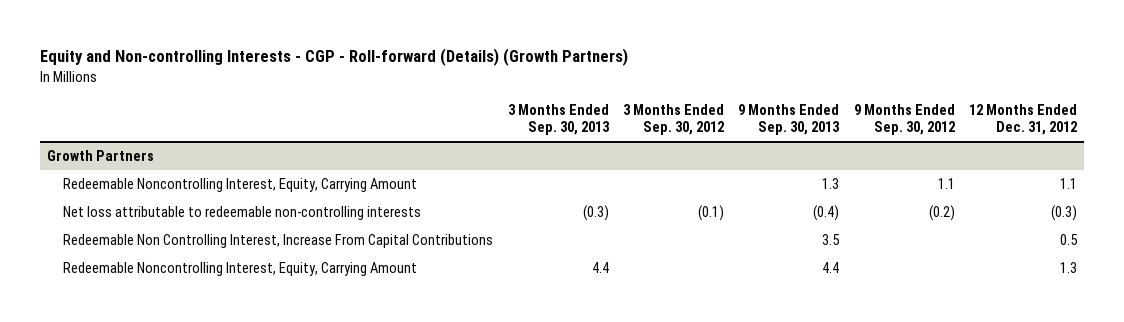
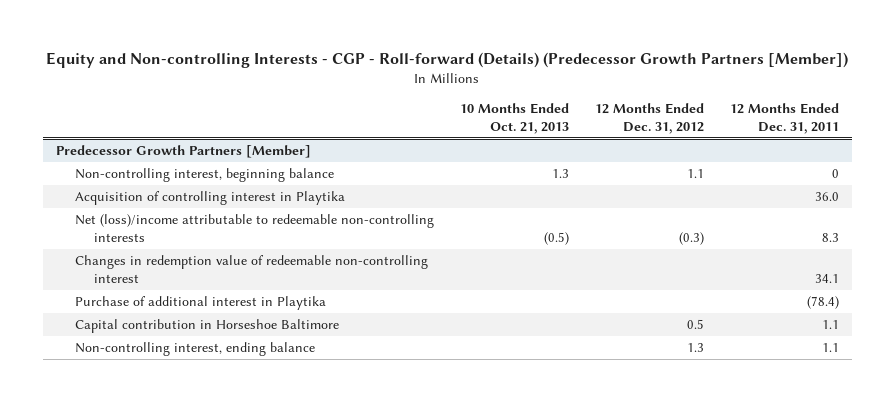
- Equity and Non-controlling Interests - CGP - Roll-forward (Details) (Growth Partners)
+ Equity and Non-controlling Interests - CGP - Roll-forward (Details) (Predecessor Growth Partners [Member])
- | 3 Months Ended Sep. 30, 2013 | 3 Months Ended Sep. 30, 2012 | 9 Months Ended Sep. 30, 2013 | 9 Months Ended Sep. 30, 2012 | 12 Months Ended Dec. 31, 2012
+ | 10 Months Ended Oct. 21, 2013 | 12 Months Ended Dec. 31, 2012 | 12 Months Ended Dec. 31, 2011
- Growth Partners
- Redeemable Noncontrolling Interest, Equity, Carrying Amount | | | 1.3 | 1.1 | 1.1
- Net loss attributable to redeemable non-controlling interests | (0.3) | (0.1) | (0.4) | (0.2) | (0.3)
- Redeemable Non Controlling Interest, Increase From Capital Contributions | | | 3.5 | | 0.5
- Redeemable Noncontrolling Interest, Equity, Carrying Amount | 4.4 | | 4.4 | | 1.3
+ Predecessor Growth Partners [Member]
+ Non-controlling interest, beginning balance | 1.3 | 1.1 | 0
+ Acquisition of controlling interest in Playtika | | | 36.0
+ Net (loss)/income attributable to redeemable non-controlling interests | (0.5) | (0.3) | 8.3
+ Changes in redemption value of redeemable non-controlling interest | | | 34.1
+ Purchase of additional interest in Playtika | | | (78.4)
+ Capital contribution in Horseshoe Baltimore | | 0.5 | 1.1
+ Non-controlling interest, ending balance | | 1.3 | 1.1

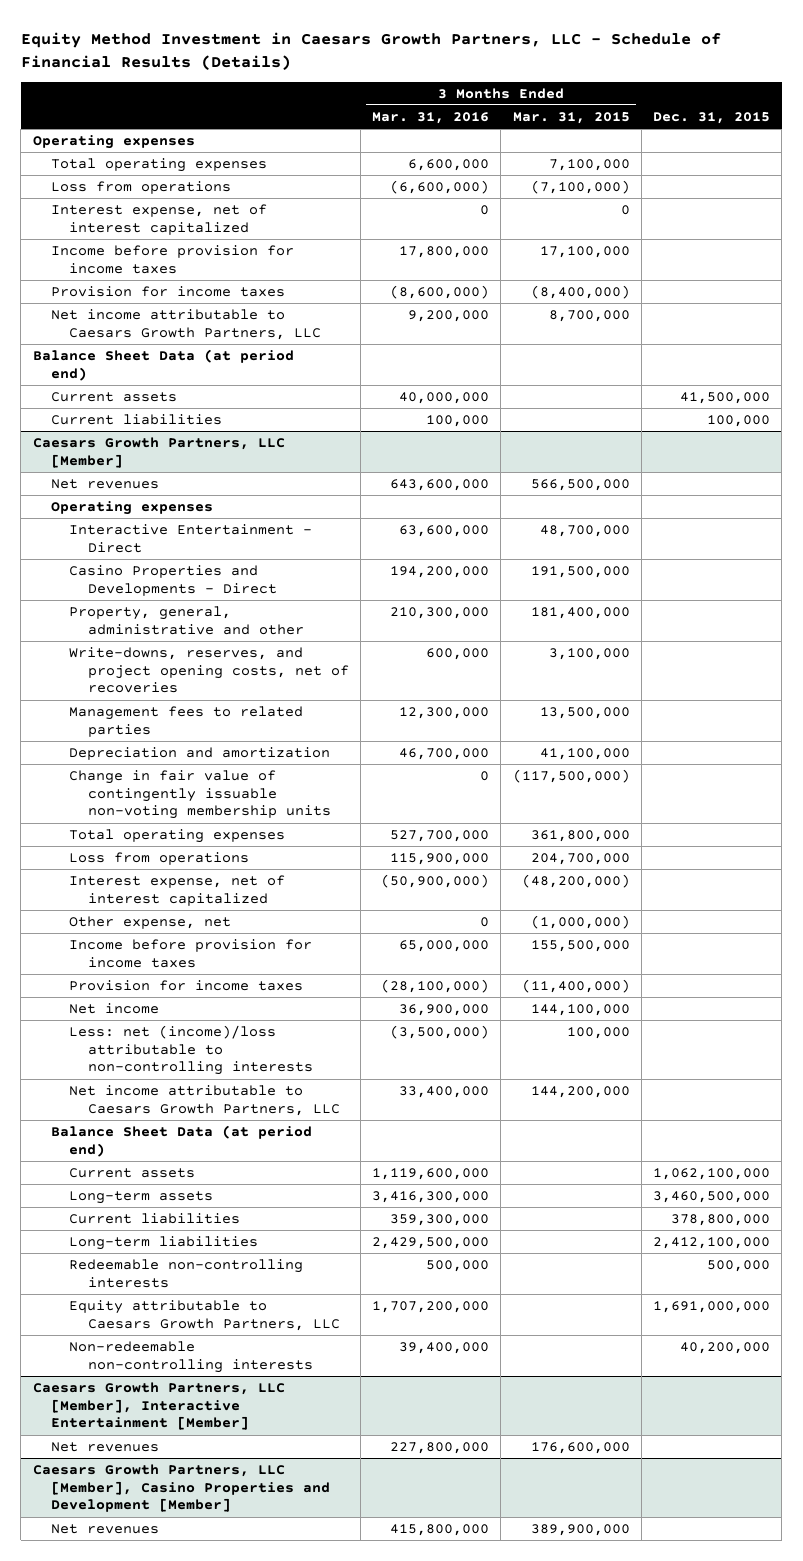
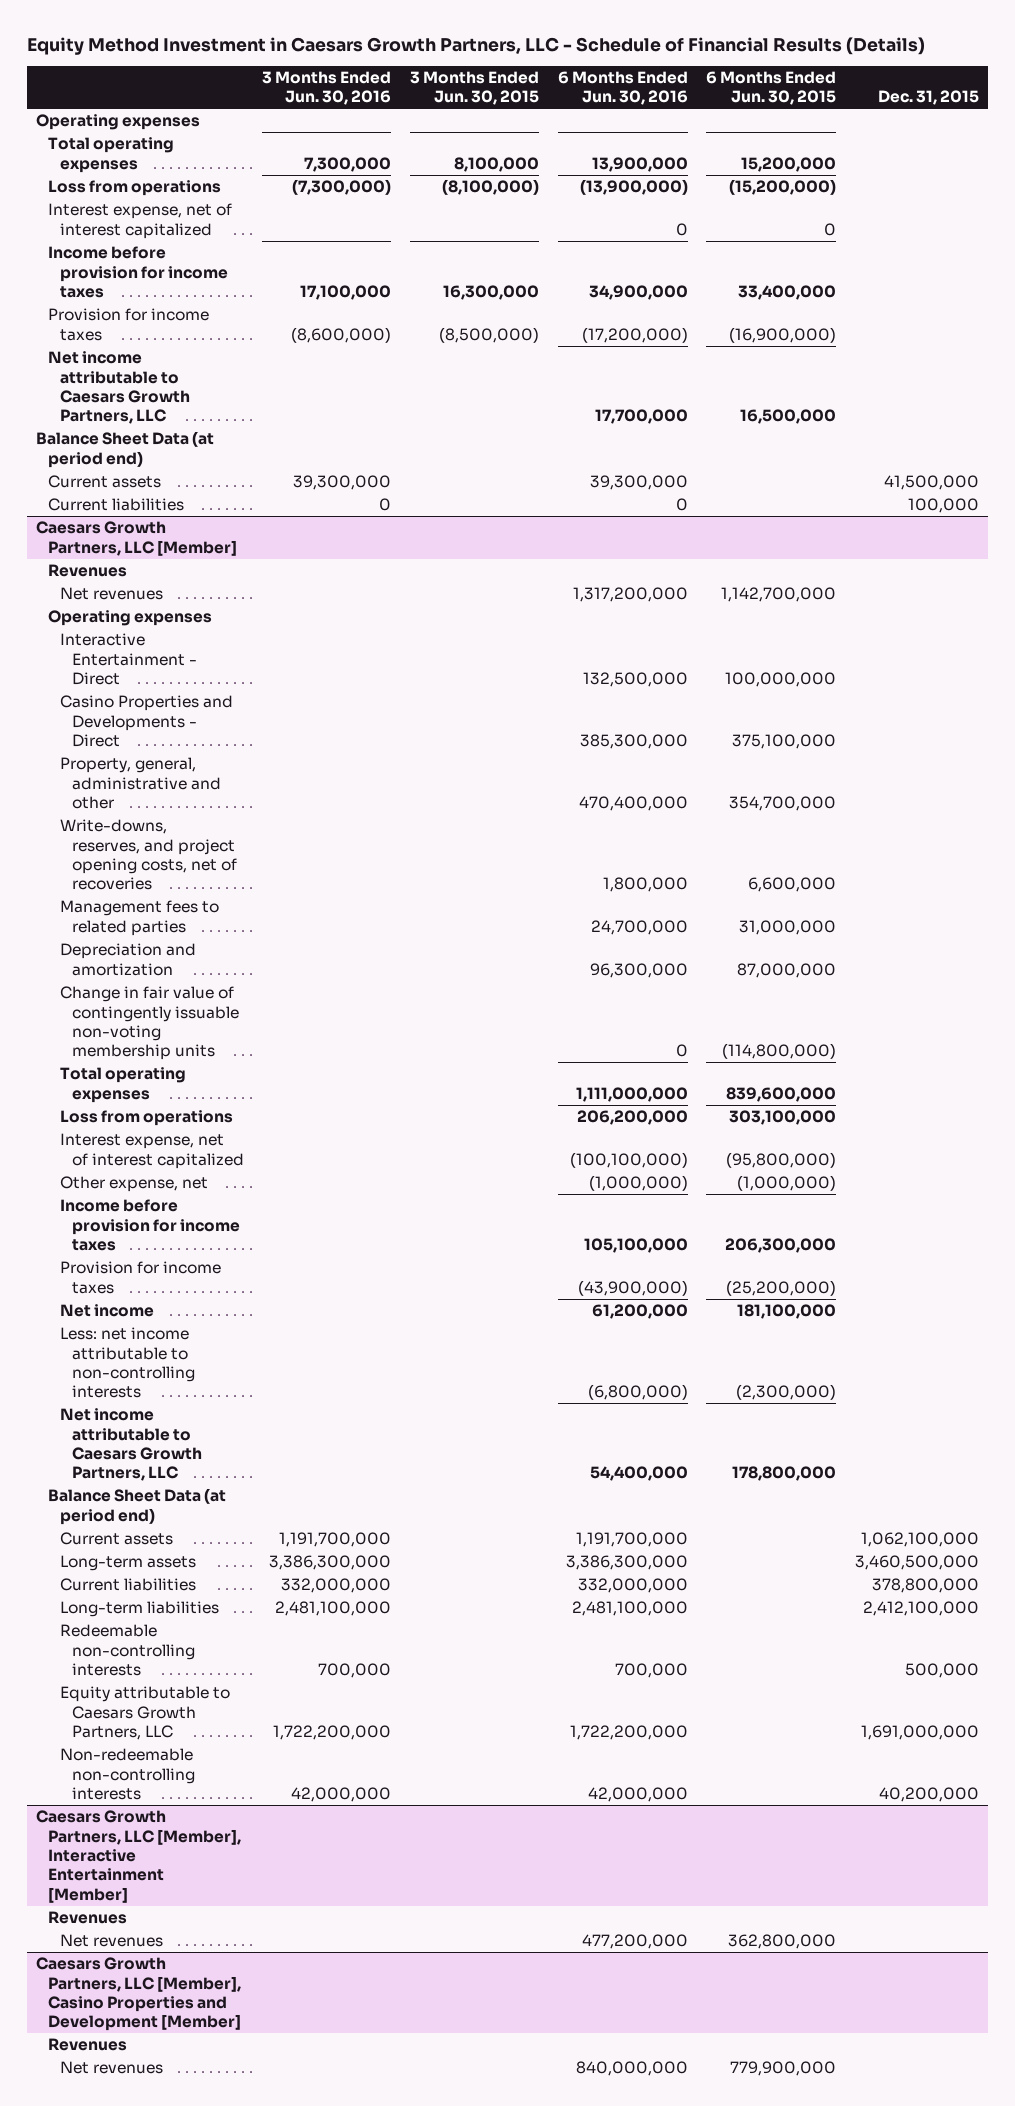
- | 3 Months Ended Mar. 31, 2016 | 3 Months Ended Mar. 31, 2015 | Dec. 31, 2015
+ | 3 Months Ended Jun. 30, 2016 | 3 Months Ended Jun. 30, 2015 | 6 Months Ended Jun. 30, 2016 | 6 Months Ended Jun. 30, 2015 | Dec. 31, 2015
@ Caesars Growth Partners, LLC [Member]
+ Revenues
- Less: net (income)/loss attributable to non-controlling interests | (3,500,000) | 100,000 |
+ Less: net income attributable to non-controlling interests | | | (6,800,000) | (2,300,000) |
@ Caesars Growth Partners, LLC [Member], Interactive Entertainment [Member]
+ Revenues
@ Caesars Growth Partners, LLC [Member], Casino Properties and Development [Member]
+ Revenues

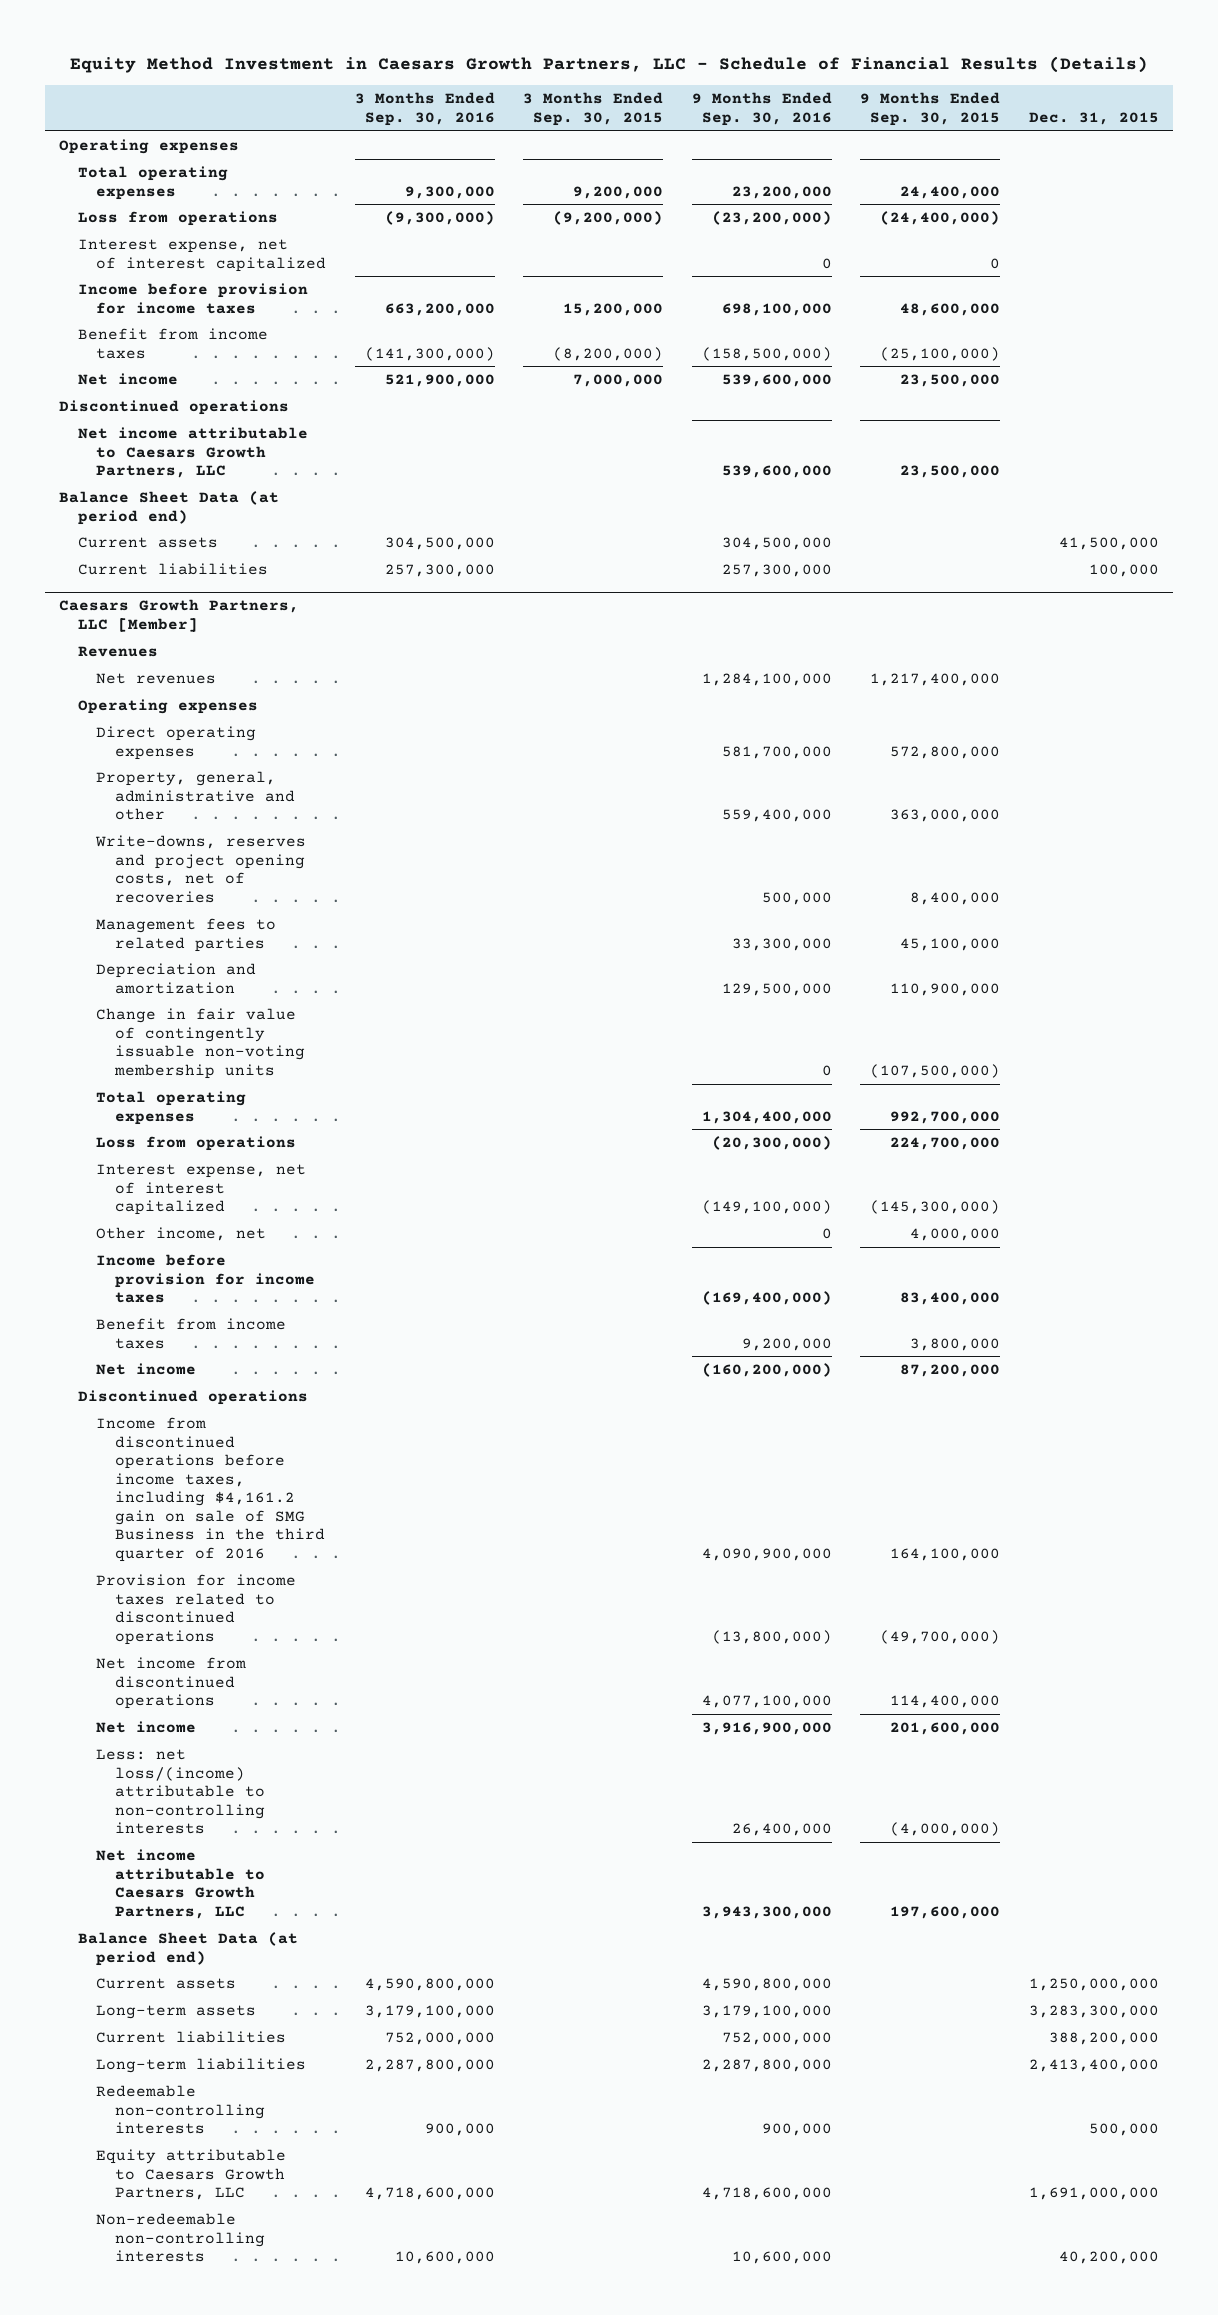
- | 3 Months Ended Jun. 30, 2016 | 3 Months Ended Jun. 30, 2015 | 6 Months Ended Jun. 30, 2016 | 6 Months Ended Jun. 30, 2015 | Dec. 31, 2015
+ | 3 Months Ended Sep. 30, 2016 | 3 Months Ended Sep. 30, 2015 | 9 Months Ended Sep. 30, 2016 | 9 Months Ended Sep. 30, 2015 | Dec. 31, 2015
- Provision for income taxes | (8,600,000) | (8,500,000) | (17,200,000) | (16,900,000) |
+ Benefit from income taxes | (141,300,000) | (8,200,000) | (158,500,000) | (25,100,000) |
+ Net income | 521,900,000 | 7,000,000 | 539,600,000 | 23,500,000 |
+ Discontinued operations
@ Caesars Growth Partners, LLC [Member]
- Interactive Entertainment - Direct | | | 132,500,000 | 100,000,000 |
- Casino Properties and Developments - Direct | | | 385,300,000 | 375,100,000 |
+ Direct operating expenses | | | 581,700,000 | 572,800,000 |
- Write-downs, reserves, and project opening costs, net of recoveries | | | 1,800,000 | 6,600,000 |
+ Write-downs, reserves and project opening costs, net of recoveries | | | 500,000 | 8,400,000 |
- Other expense, net | | | (1,000,000) | (1,000,000) |
+ Other income, net | | | 0 | 4,000,000 |
- Provision for income taxes | | | (43,900,000) | (25,200,000) |
+ Benefit from income taxes | | | 9,200,000 | 3,800,000 |
- Less: net income attributable to non-controlling interests | | | (6,800,000) | (2,300,000) |
+ Discontinued operations
+ Income from discontinued operations before income taxes, including $4,161.2 gain on sale of SMG Business in the third quarter of 2016 | | | 4,090,900,000 | 164,100,000 |
+ Provision for income taxes related to discontinued operations | | | (13,800,000) | (49,700,000) |
+ Net income from discontinued operations | | | 4,077,100,000 | 114,400,000 |
+ Net income | | | 3,916,900,000 | 201,600,000 |
+ Less: net loss/(income) attributable to non-controlling interests | | | 26,400,000 | (4,000,000) |
- Current assets | 1,191,700,000 | | 1,191,700,000 | | 1,062,100,000
- Long-term assets | 3,386,300,000 | | 3,386,300,000 | | 3,460,500,000
- Current liabilities | 332,000,000 | | 332,000,000 | | 378,800,000
- Long-term liabilities | 2,481,100,000 | | 2,481,100,000 | | 2,412,100,000
+ Current assets | 4,590,800,000 | | 4,590,800,000 | | 1,250,000,000
+ Long-term assets | 3,179,100,000 | | 3,179,100,000 | | 3,283,300,000
+ Current liabilities | 752,000,000 | | 752,000,000 | | 388,200,000
+ Long-term liabilities | 2,287,800,000 | | 2,287,800,000 | | 2,413,400,000
- Caesars Growth Partners, LLC [Member], Interactive Entertainment [Member]
- Revenues
- Net revenues | | | 477,200,000 | 362,800,000 |
- Caesars Growth Partners, LLC [Member], Casino Properties and Development [Member]
- Revenues
- Net revenues | | | 840,000,000 | 779,900,000 |

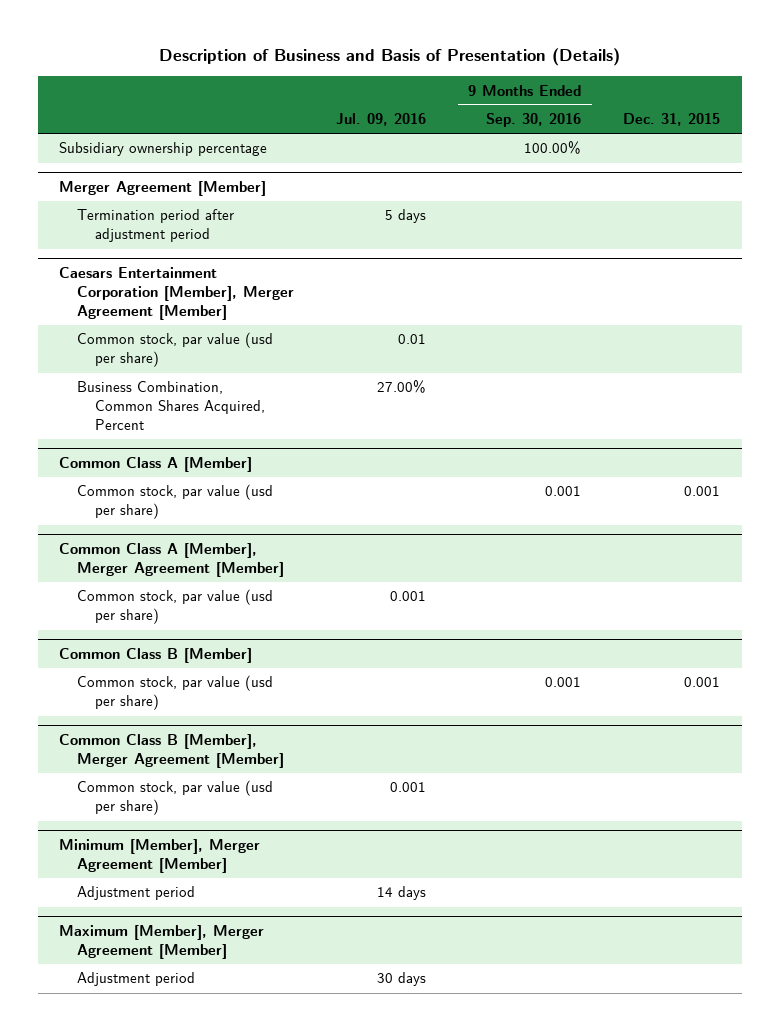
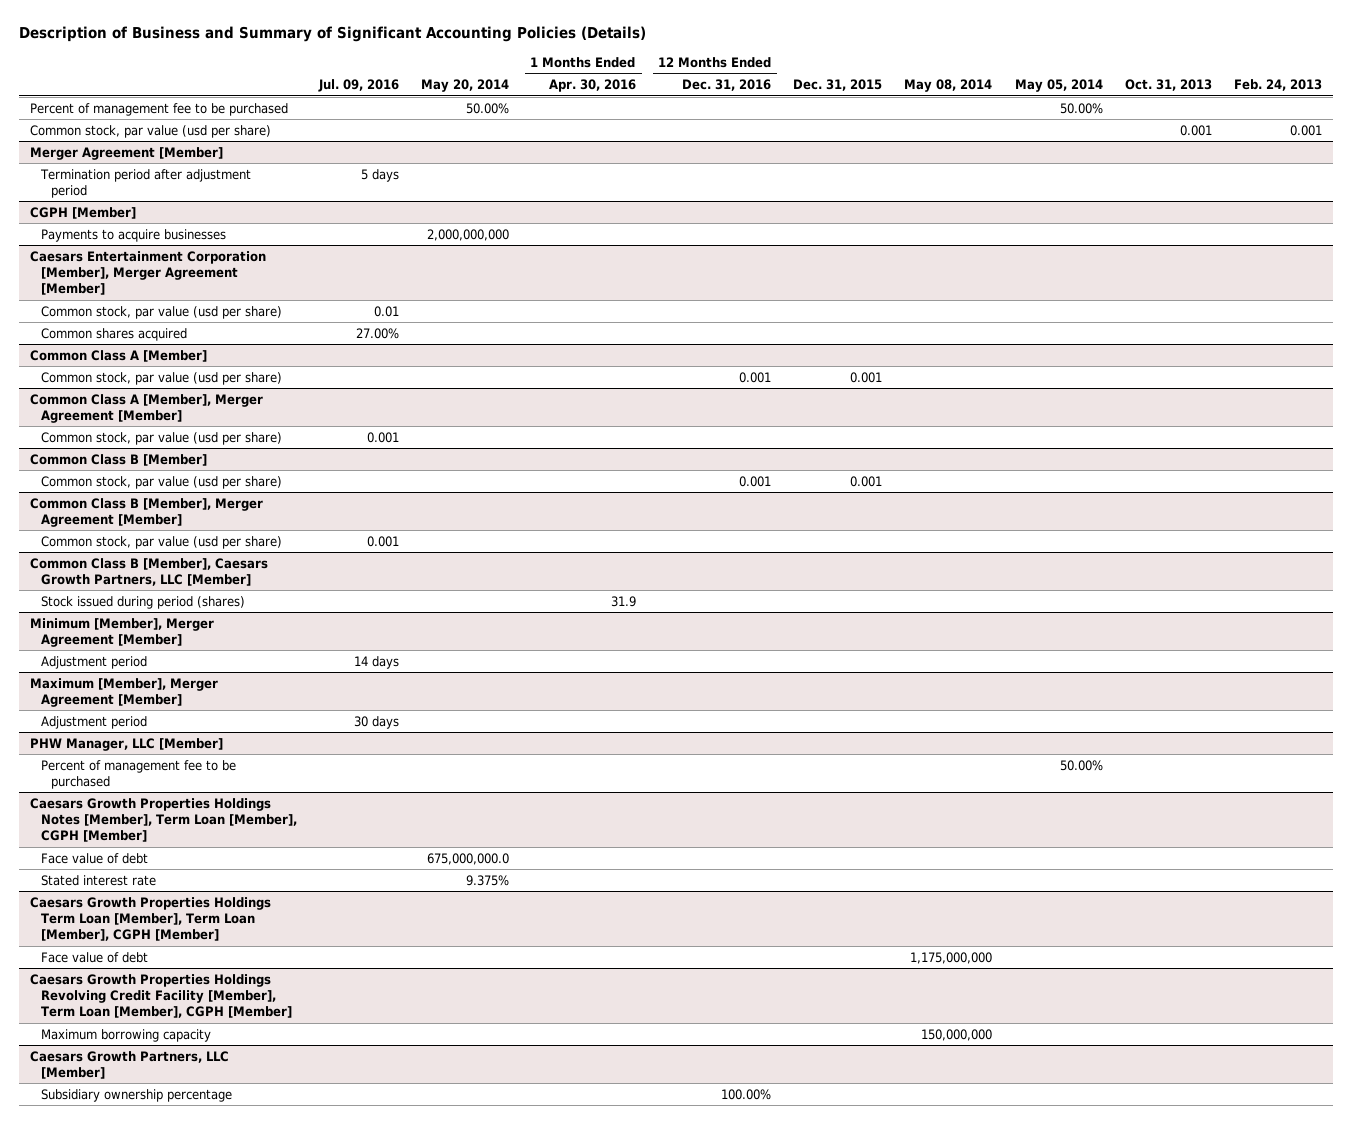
- Description of Business and Basis of Presentation (Details)
+ Description of Business and Summary of Significant Accounting Policies (Details)
- | Jul. 09, 2016 | 9 Months Ended Sep. 30, 2016 | Dec. 31, 2015
+ | Jul. 09, 2016 | May 20, 2014 | 1 Months Ended Apr. 30, 2016 | 12 Months Ended Dec. 31, 2016 | Dec. 31, 2015 | May 08, 2014 | May 05, 2014 | Oct. 31, 2013 | Feb. 24, 2013
- Subsidiary ownership percentage | | 100.00% |
+ Percent of management fee to be purchased | | 50.00% | | | | | 50.00% | |
+ Common stock, par value (usd per share) | | | | | | | | 0.001 | 0.001
+ CGPH [Member]
+ Payments to acquire businesses | | 2,000,000,000 | | | | | | |
@ Caesars Entertainment Corporation [Member], Merger Agreement [Member]
- Business Combination, Common Shares Acquired, Percent | 27.00% | |
+ Common shares acquired | 27.00% | | | | | | | |
+ Common Class B [Member], Caesars Growth Partners, LLC [Member]
+ Stock issued during period (shares) | | | 31.9 | | | | | |
+ PHW Manager, LLC [Member]
+ Percent of management fee to be purchased | | | | | | | 50.00% | |
+ Caesars Growth Properties Holdings Notes [Member], Term Loan [Member], CGPH [Member]
+ Face value of debt | | 675,000,000.0 | | | | | | |
+ Stated interest rate | | 9.375% | | | | | | |
+ Caesars Growth Properties Holdings Term Loan [Member], Term Loan [Member], CGPH [Member]
+ Face value of debt | | | | | | 1,175,000,000 | | |
+ Caesars Growth Properties Holdings Revolving Credit Facility [Member], Term Loan [Member], CGPH [Member]
+ Maximum borrowing capacity | | | | | | 150,000,000 | | |
+ Caesars Growth Partners, LLC [Member]
+ Subsidiary ownership percentage | | | | 100.00% | | | | |

